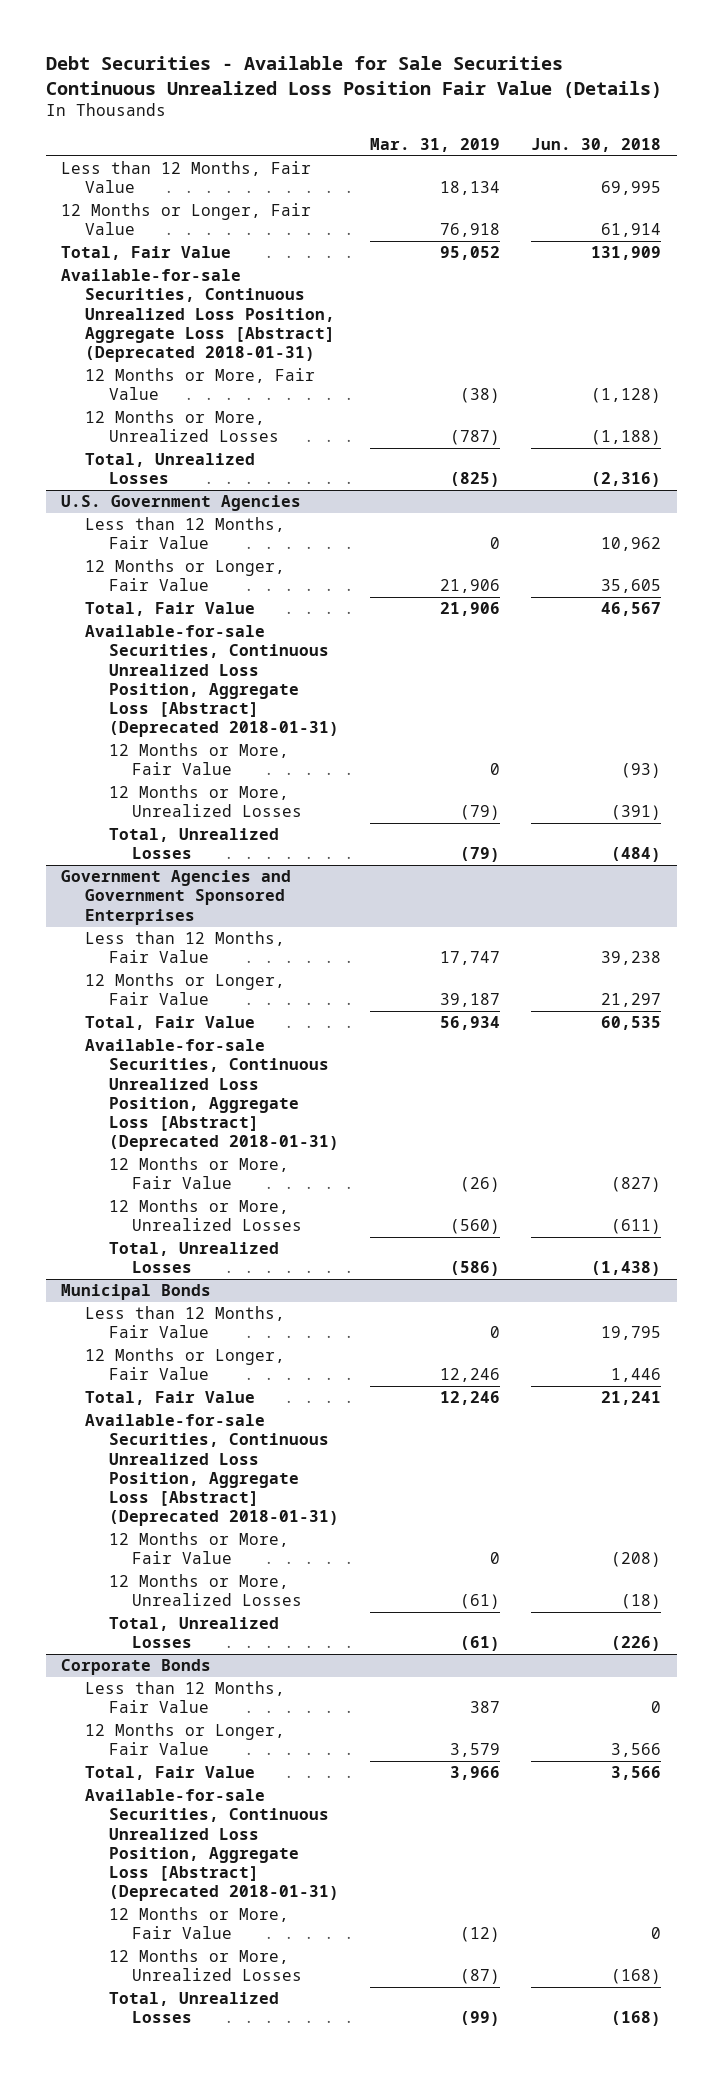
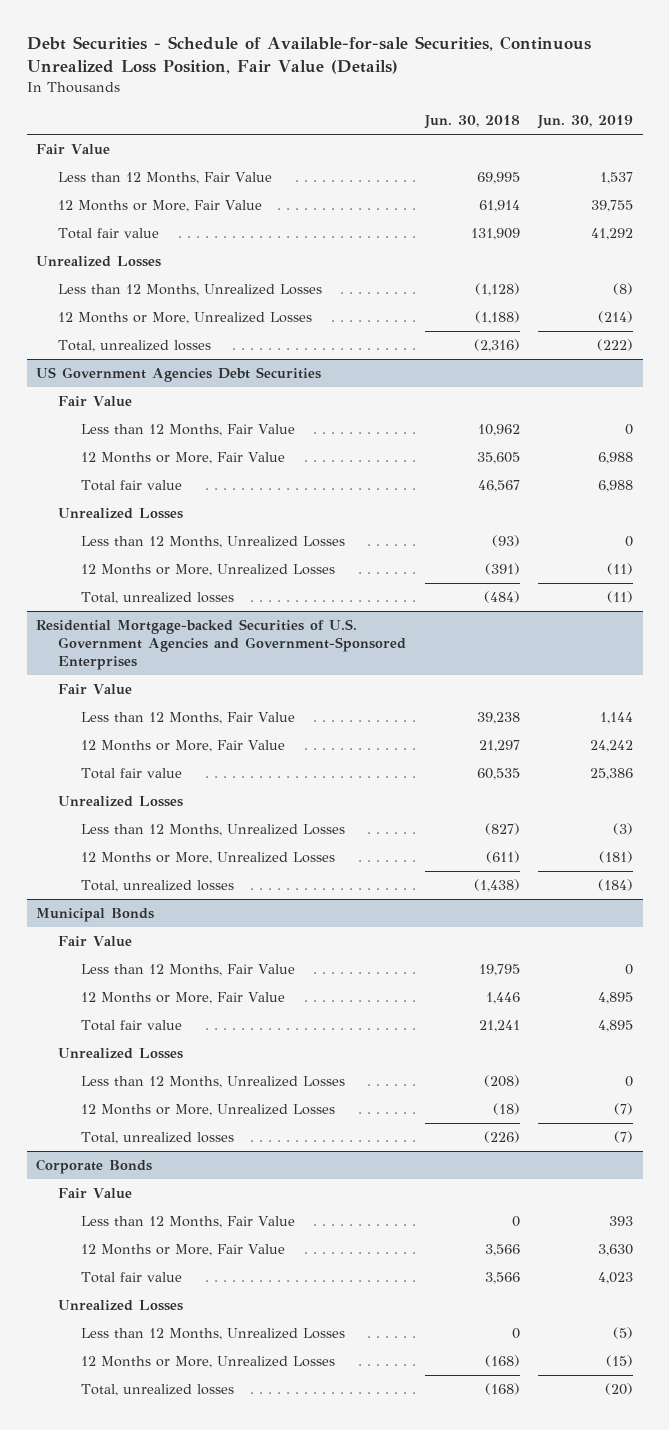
- Debt Securities - Available for Sale Securities Continuous Unrealized Loss Position Fair Value (Details)
+ Debt Securities - Schedule of Available-for-sale Securities, Continuous Unrealized Loss Position, Fair Value (Details)
- | Mar. 31, 2019 | Jun. 30, 2018
+ | Jun. 30, 2018 | Jun. 30, 2019
+ Fair Value
- 12 Months or Longer, Fair Value | 76,918 | 61,914
- Total, Fair Value | 95,052 | 131,909
- Available-for-sale Securities, Continuous Unrealized Loss Position, Aggregate Loss [Abstract] (Deprecated 2018-01-31)
- 12 Months or More, Fair Value | (38) | (1,128)
+ 12 Months or More, Fair Value | 61,914 | 39,755
+ Total fair value | 131,909 | 41,292
+ Unrealized Losses
+ Less than 12 Months, Unrealized Losses | (1,128) | (8)
- Total, Unrealized Losses | (825) | (2,316)
- U.S. Government Agencies
+ Total, unrealized losses | (2,316) | (222)
+ US Government Agencies Debt Securities
+ Fair Value
- 12 Months or Longer, Fair Value | 21,906 | 35,605
- Total, Fair Value | 21,906 | 46,567
- Available-for-sale Securities, Continuous Unrealized Loss Position, Aggregate Loss [Abstract] (Deprecated 2018-01-31)
- 12 Months or More, Fair Value | 0 | (93)
+ 12 Months or More, Fair Value | 35,605 | 6,988
+ Total fair value | 46,567 | 6,988
+ Unrealized Losses
+ Less than 12 Months, Unrealized Losses | (93) | 0
- Total, Unrealized Losses | (79) | (484)
- Government Agencies and Government Sponsored Enterprises
+ Total, unrealized losses | (484) | (11)
+ Residential Mortgage-backed Securities of U.S. Government Agencies and Government-Sponsored Enterprises
+ Fair Value
- 12 Months or Longer, Fair Value | 39,187 | 21,297
- Total, Fair Value | 56,934 | 60,535
- Available-for-sale Securities, Continuous Unrealized Loss Position, Aggregate Loss [Abstract] (Deprecated 2018-01-31)
- 12 Months or More, Fair Value | (26) | (827)
+ 12 Months or More, Fair Value | 21,297 | 24,242
+ Total fair value | 60,535 | 25,386
+ Unrealized Losses
+ Less than 12 Months, Unrealized Losses | (827) | (3)
- Total, Unrealized Losses | (586) | (1,438)
+ Total, unrealized losses | (1,438) | (184)
@ Municipal Bonds
+ Fair Value
- 12 Months or Longer, Fair Value | 12,246 | 1,446
- Total, Fair Value | 12,246 | 21,241
- Available-for-sale Securities, Continuous Unrealized Loss Position, Aggregate Loss [Abstract] (Deprecated 2018-01-31)
- 12 Months or More, Fair Value | 0 | (208)
+ 12 Months or More, Fair Value | 1,446 | 4,895
+ Total fair value | 21,241 | 4,895
+ Unrealized Losses
+ Less than 12 Months, Unrealized Losses | (208) | 0
- Total, Unrealized Losses | (61) | (226)
+ Total, unrealized losses | (226) | (7)
@ Corporate Bonds
+ Fair Value
- 12 Months or Longer, Fair Value | 3,579 | 3,566
- Total, Fair Value | 3,966 | 3,566
- Available-for-sale Securities, Continuous Unrealized Loss Position, Aggregate Loss [Abstract] (Deprecated 2018-01-31)
- 12 Months or More, Fair Value | (12) | 0
+ 12 Months or More, Fair Value | 3,566 | 3,630
+ Total fair value | 3,566 | 4,023
+ Unrealized Losses
+ Less than 12 Months, Unrealized Losses | 0 | (5)
- Total, Unrealized Losses | (99) | (168)
+ Total, unrealized losses | (168) | (20)

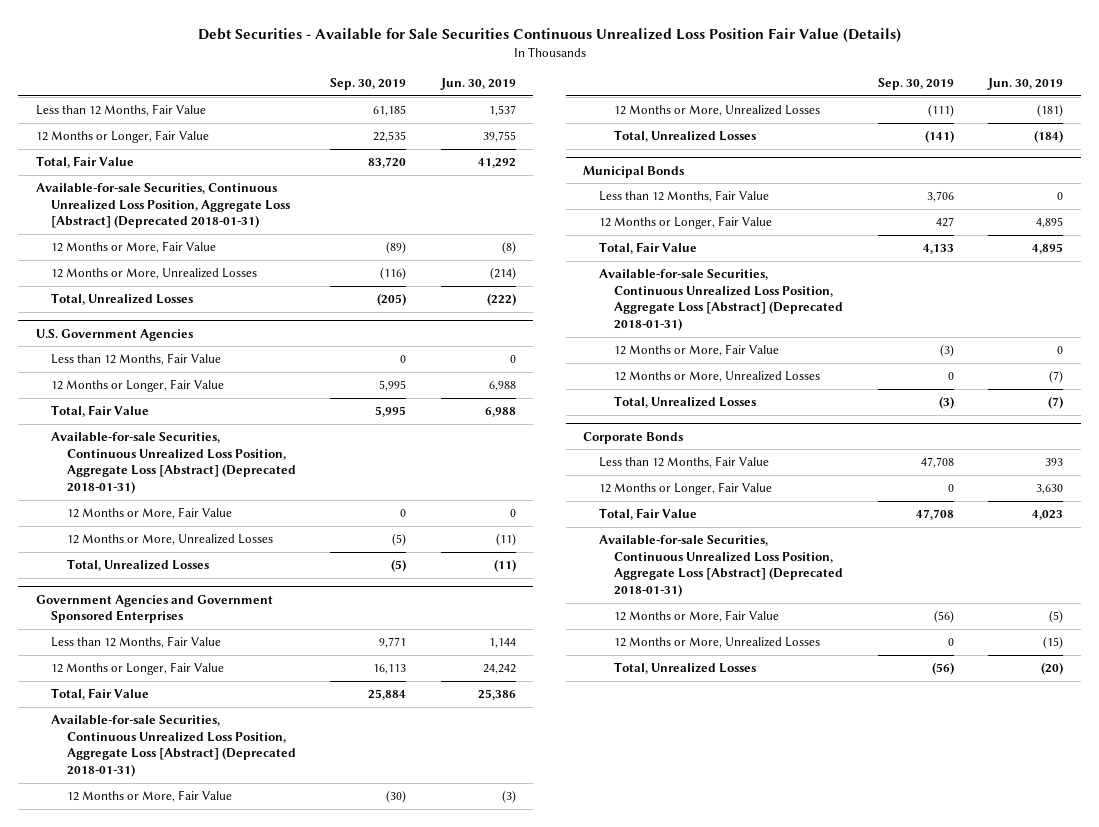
- Debt Securities - Schedule of Available-for-sale Securities, Continuous Unrealized Loss Position, Fair Value (Details)
+ Debt Securities - Available for Sale Securities Continuous Unrealized Loss Position Fair Value (Details)
- | Jun. 30, 2018 | Jun. 30, 2019
+ | Sep. 30, 2019 | Jun. 30, 2019
- Fair Value
- 12 Months or More, Fair Value | 61,914 | 39,755
- Total fair value | 131,909 | 41,292
- Unrealized Losses
- Less than 12 Months, Unrealized Losses | (1,128) | (8)
+ 12 Months or Longer, Fair Value | 22,535 | 39,755
+ Total, Fair Value | 83,720 | 41,292
+ Available-for-sale Securities, Continuous Unrealized Loss Position, Aggregate Loss [Abstract] (Deprecated 2018-01-31)
+ 12 Months or More, Fair Value | (89) | (8)
- Total, unrealized losses | (2,316) | (222)
- US Government Agencies Debt Securities
- Fair Value
+ Total, Unrealized Losses | (205) | (222)
+ U.S. Government Agencies
- 12 Months or More, Fair Value | 35,605 | 6,988
- Total fair value | 46,567 | 6,988
- Unrealized Losses
- Less than 12 Months, Unrealized Losses | (93) | 0
+ 12 Months or Longer, Fair Value | 5,995 | 6,988
+ Total, Fair Value | 5,995 | 6,988
+ Available-for-sale Securities, Continuous Unrealized Loss Position, Aggregate Loss [Abstract] (Deprecated 2018-01-31)
+ 12 Months or More, Fair Value | 0 | 0
- Total, unrealized losses | (484) | (11)
- Residential Mortgage-backed Securities of U.S. Government Agencies and Government-Sponsored Enterprises
- Fair Value
+ Total, Unrealized Losses | (5) | (11)
+ Government Agencies and Government Sponsored Enterprises
- 12 Months or More, Fair Value | 21,297 | 24,242
- Total fair value | 60,535 | 25,386
- Unrealized Losses
- Less than 12 Months, Unrealized Losses | (827) | (3)
+ 12 Months or Longer, Fair Value | 16,113 | 24,242
+ Total, Fair Value | 25,884 | 25,386
+ Available-for-sale Securities, Continuous Unrealized Loss Position, Aggregate Loss [Abstract] (Deprecated 2018-01-31)
+ 12 Months or More, Fair Value | (30) | (3)
- Total, unrealized losses | (1,438) | (184)
+ Total, Unrealized Losses | (141) | (184)
@ Municipal Bonds
- Fair Value
- 12 Months or More, Fair Value | 1,446 | 4,895
- Total fair value | 21,241 | 4,895
- Unrealized Losses
- Less than 12 Months, Unrealized Losses | (208) | 0
+ 12 Months or Longer, Fair Value | 427 | 4,895
+ Total, Fair Value | 4,133 | 4,895
+ Available-for-sale Securities, Continuous Unrealized Loss Position, Aggregate Loss [Abstract] (Deprecated 2018-01-31)
+ 12 Months or More, Fair Value | (3) | 0
- Total, unrealized losses | (226) | (7)
+ Total, Unrealized Losses | (3) | (7)
@ Corporate Bonds
- Fair Value
- 12 Months or More, Fair Value | 3,566 | 3,630
- Total fair value | 3,566 | 4,023
- Unrealized Losses
- Less than 12 Months, Unrealized Losses | 0 | (5)
+ 12 Months or Longer, Fair Value | 0 | 3,630
+ Total, Fair Value | 47,708 | 4,023
+ Available-for-sale Securities, Continuous Unrealized Loss Position, Aggregate Loss [Abstract] (Deprecated 2018-01-31)
+ 12 Months or More, Fair Value | (56) | (5)
- Total, unrealized losses | (168) | (20)
+ Total, Unrealized Losses | (56) | (20)

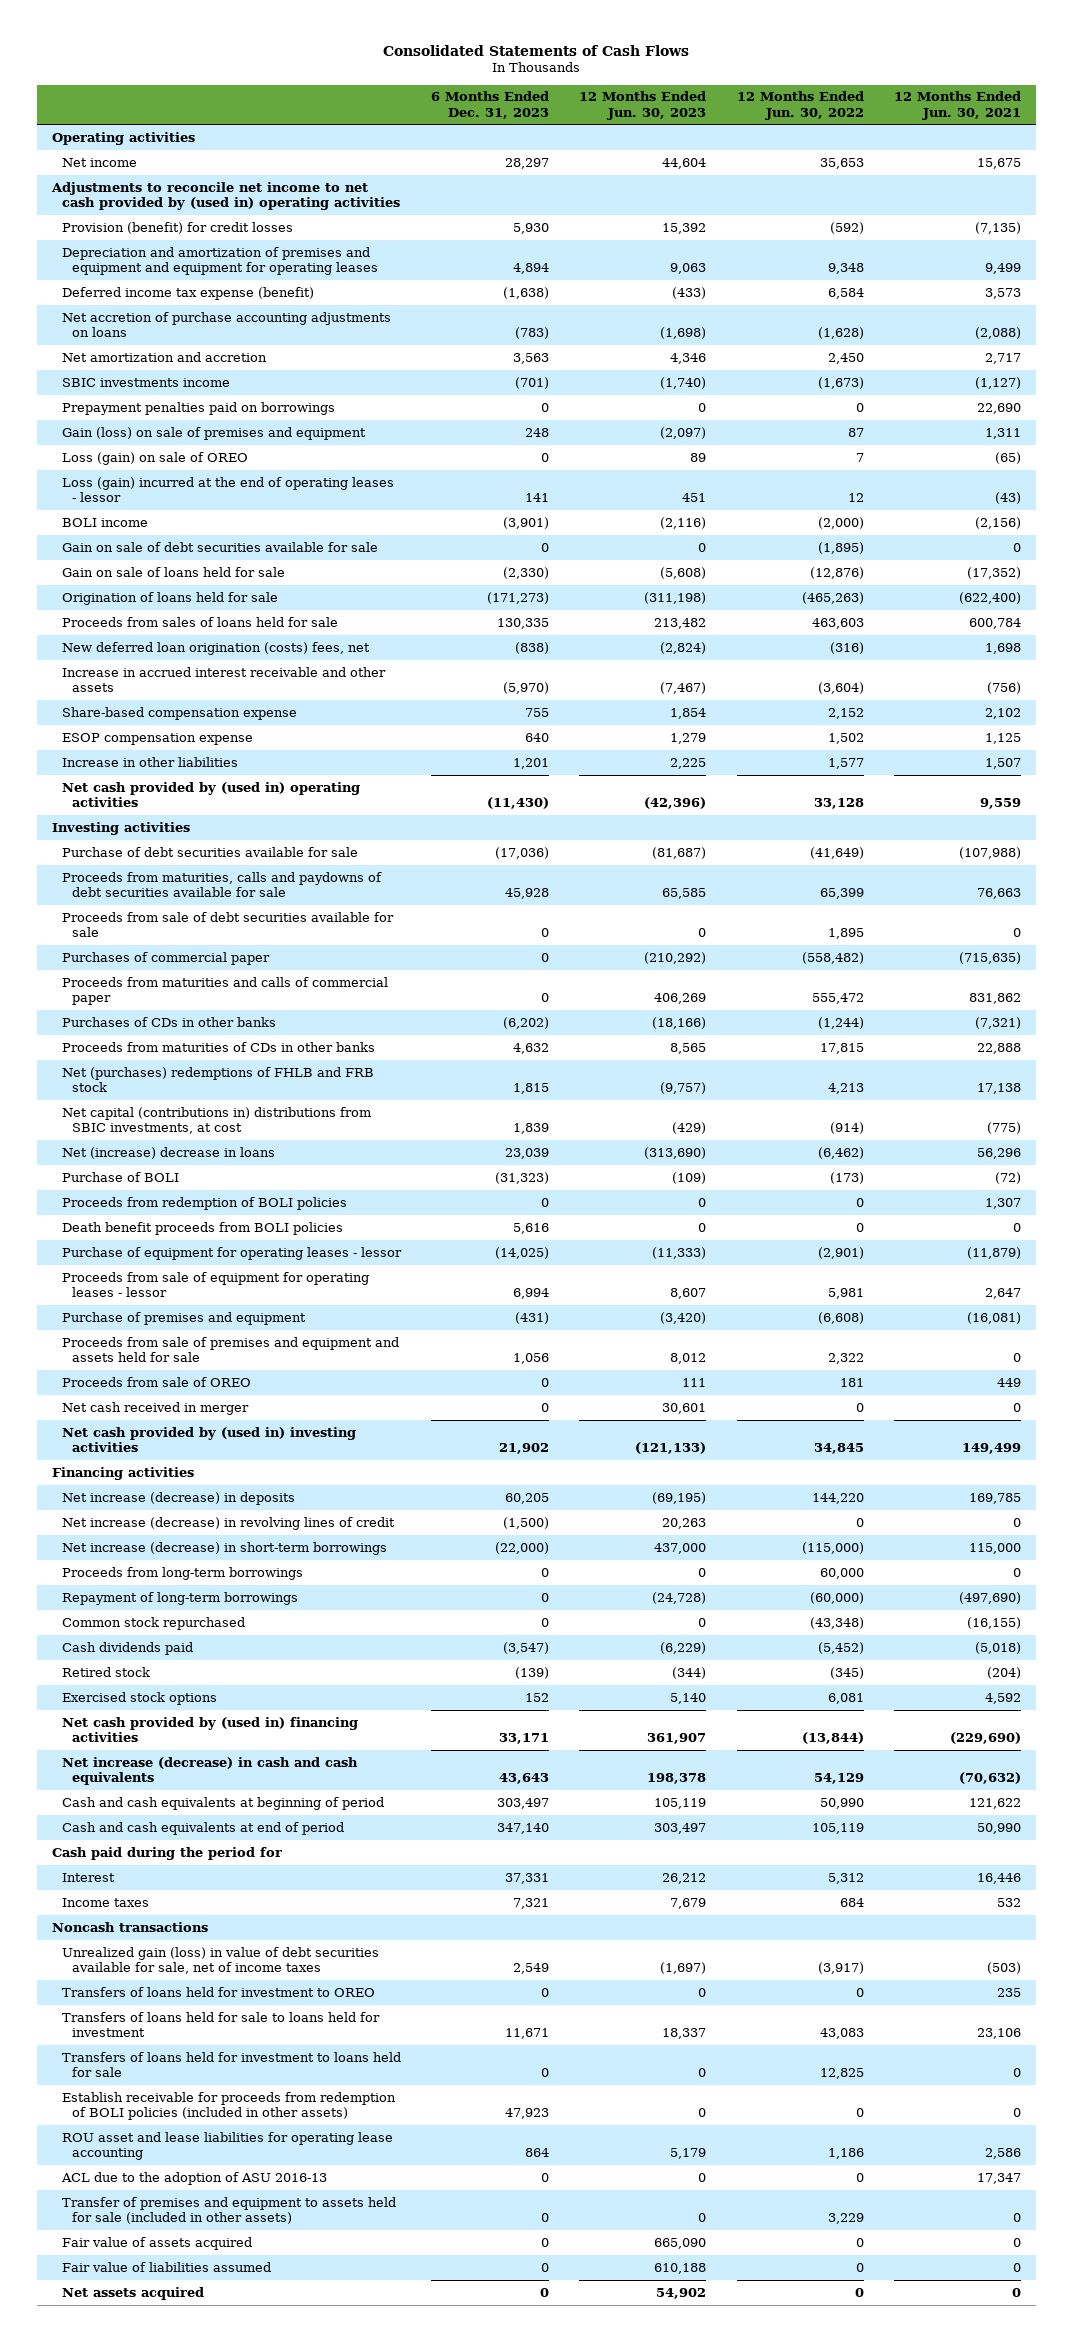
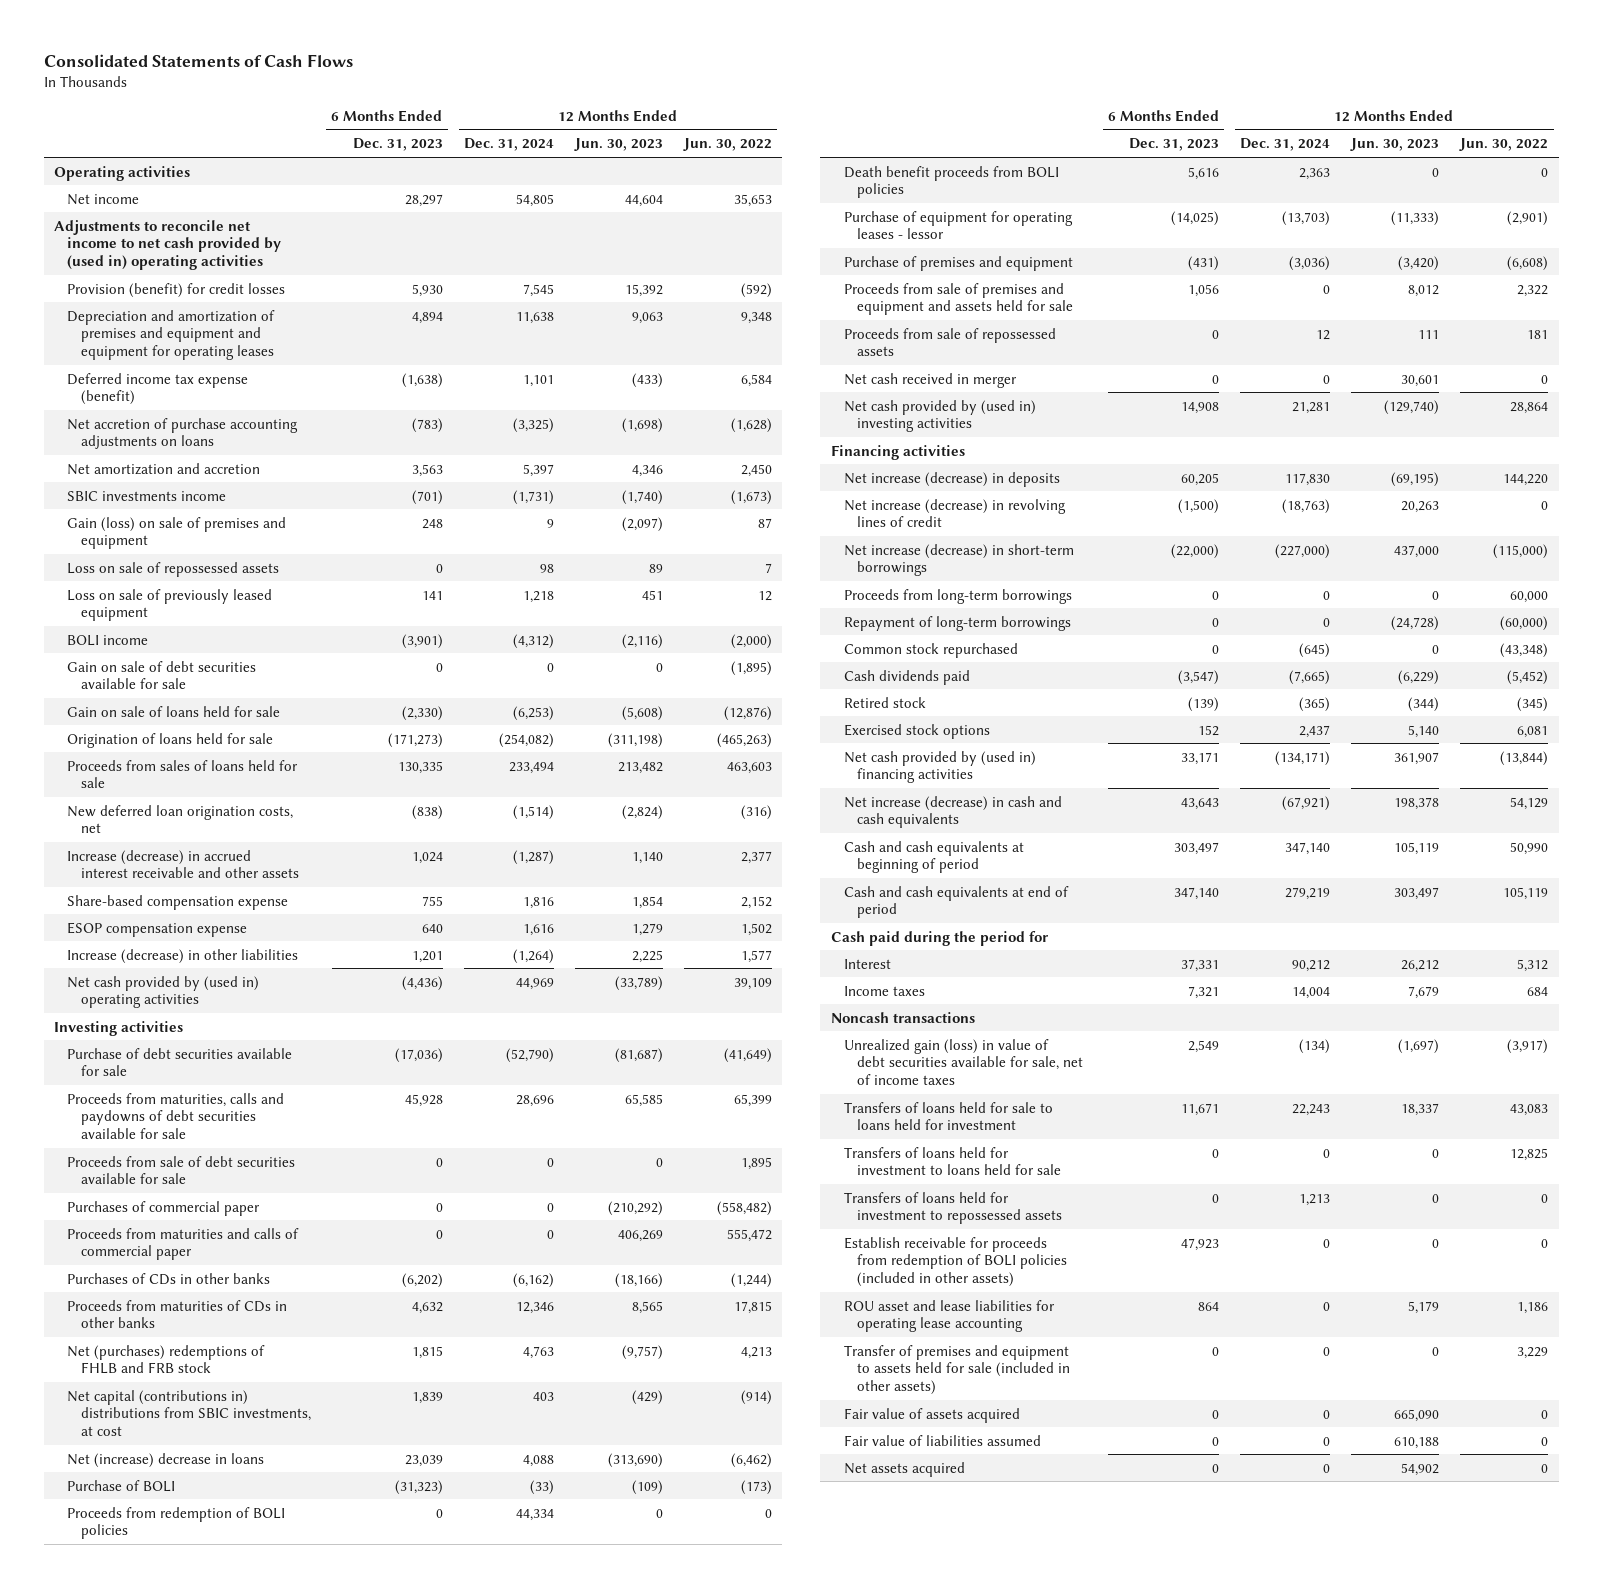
- | 6 Months Ended Dec. 31, 2023 | 12 Months Ended Jun. 30, 2023 | 12 Months Ended Jun. 30, 2022 | 12 Months Ended Jun. 30, 2021
+ | 6 Months Ended Dec. 31, 2023 | 12 Months Ended Dec. 31, 2024 | 12 Months Ended Jun. 30, 2023 | 12 Months Ended Jun. 30, 2022
- Prepayment penalties paid on borrowings | 0 | 0 | 0 | 22,690
- Loss (gain) on sale of OREO | 0 | 89 | 7 | (65)
- Loss (gain) incurred at the end of operating leases - lessor | 141 | 451 | 12 | (43)
+ Loss on sale of repossessed assets | 0 | 98 | 89 | 7
+ Loss on sale of previously leased equipment | 141 | 1,218 | 451 | 12
- New deferred loan origination (costs) fees, net | (838) | (2,824) | (316) | 1,698
- Increase in accrued interest receivable and other assets | (5,970) | (7,467) | (3,604) | (756)
+ New deferred loan origination costs, net | (838) | (1,514) | (2,824) | (316)
+ Increase (decrease) in accrued interest receivable and other assets | 1,024 | (1,287) | 1,140 | 2,377
- Increase in other liabilities | 1,201 | 2,225 | 1,577 | 1,507
- Net cash provided by (used in) operating activities | (11,430) | (42,396) | 33,128 | 9,559
+ Increase (decrease) in other liabilities | 1,201 | (1,264) | 2,225 | 1,577
+ Net cash provided by (used in) operating activities | (4,436) | 44,969 | (33,789) | 39,109
- Proceeds from sale of equipment for operating leases - lessor | 6,994 | 8,607 | 5,981 | 2,647
- Proceeds from sale of OREO | 0 | 111 | 181 | 449
+ Proceeds from sale of repossessed assets | 0 | 12 | 111 | 181
- Net cash provided by (used in) investing activities | 21,902 | (121,133) | 34,845 | 149,499
+ Net cash provided by (used in) investing activities | 14,908 | 21,281 | (129,740) | 28,864
- Transfers of loans held for investment to OREO | 0 | 0 | 0 | 235
+ Transfers of loans held for investment to repossessed assets | 0 | 1,213 | 0 | 0
- ACL due to the adoption of ASU 2016-13 | 0 | 0 | 0 | 17,347

